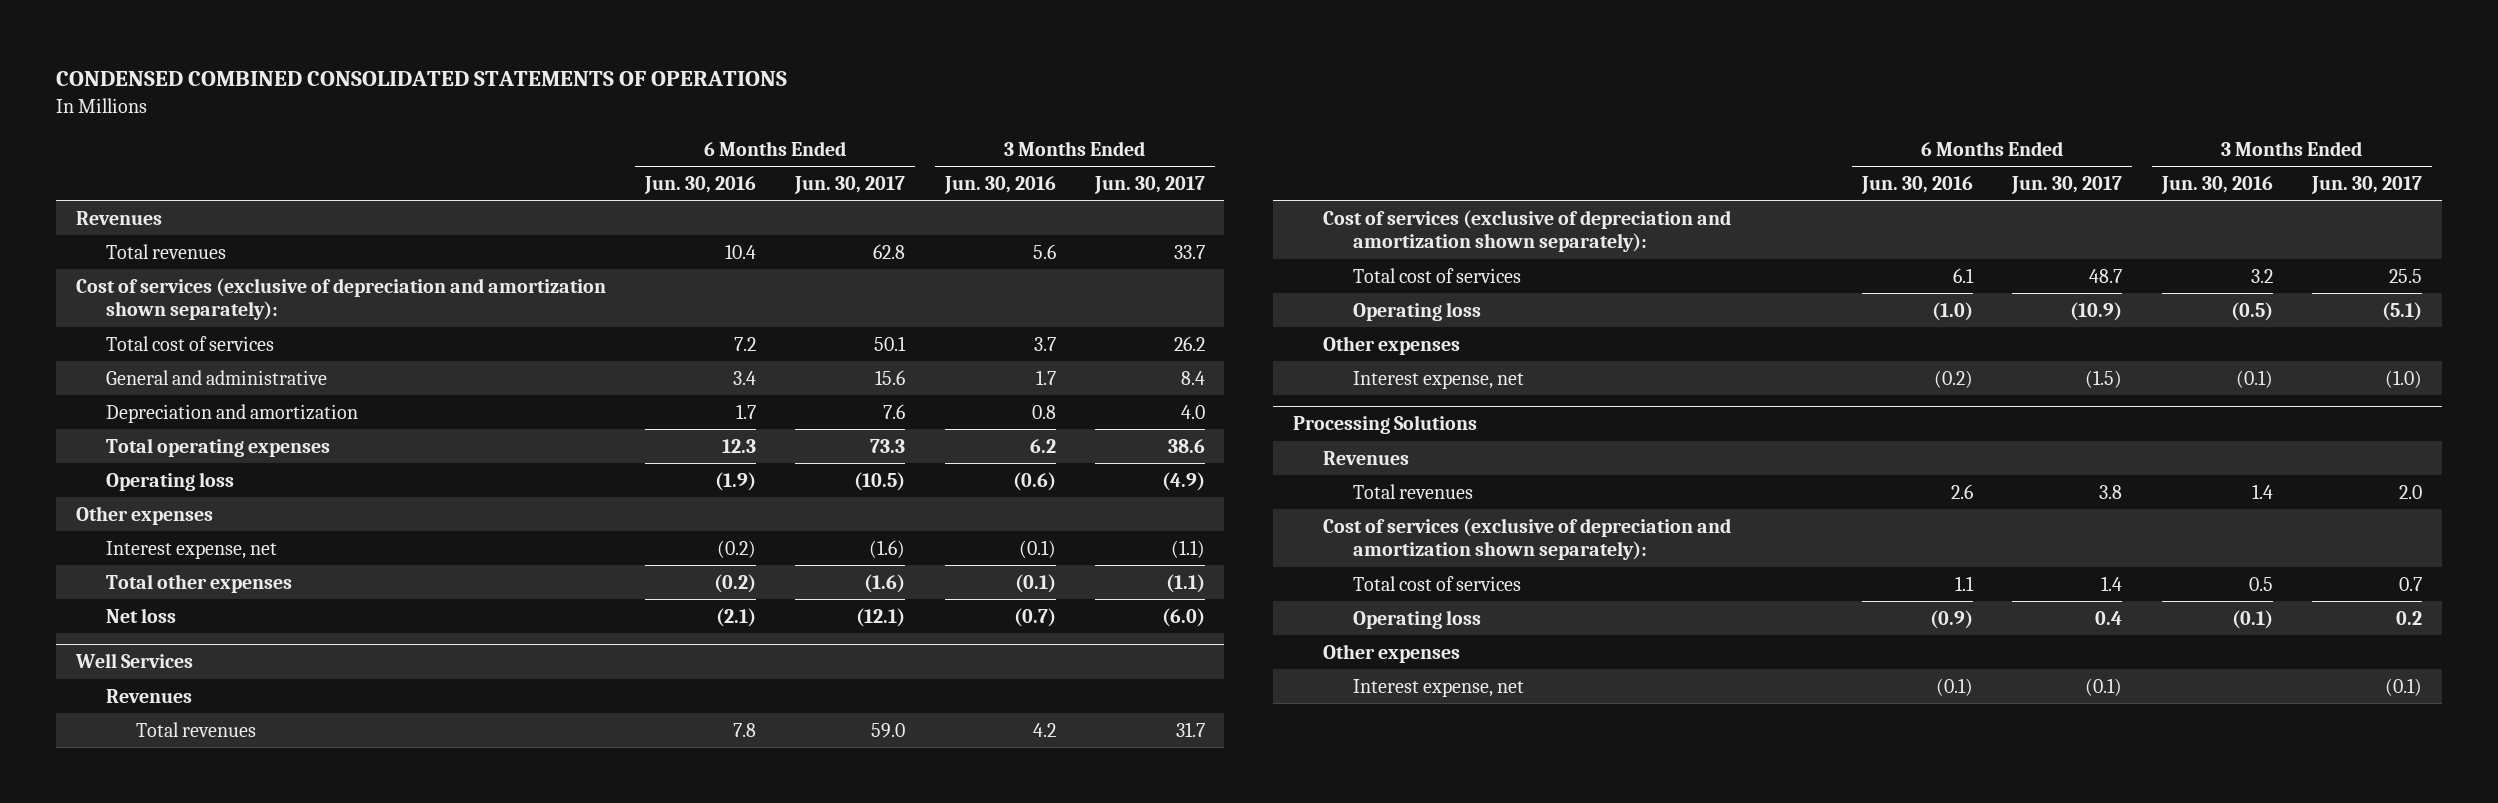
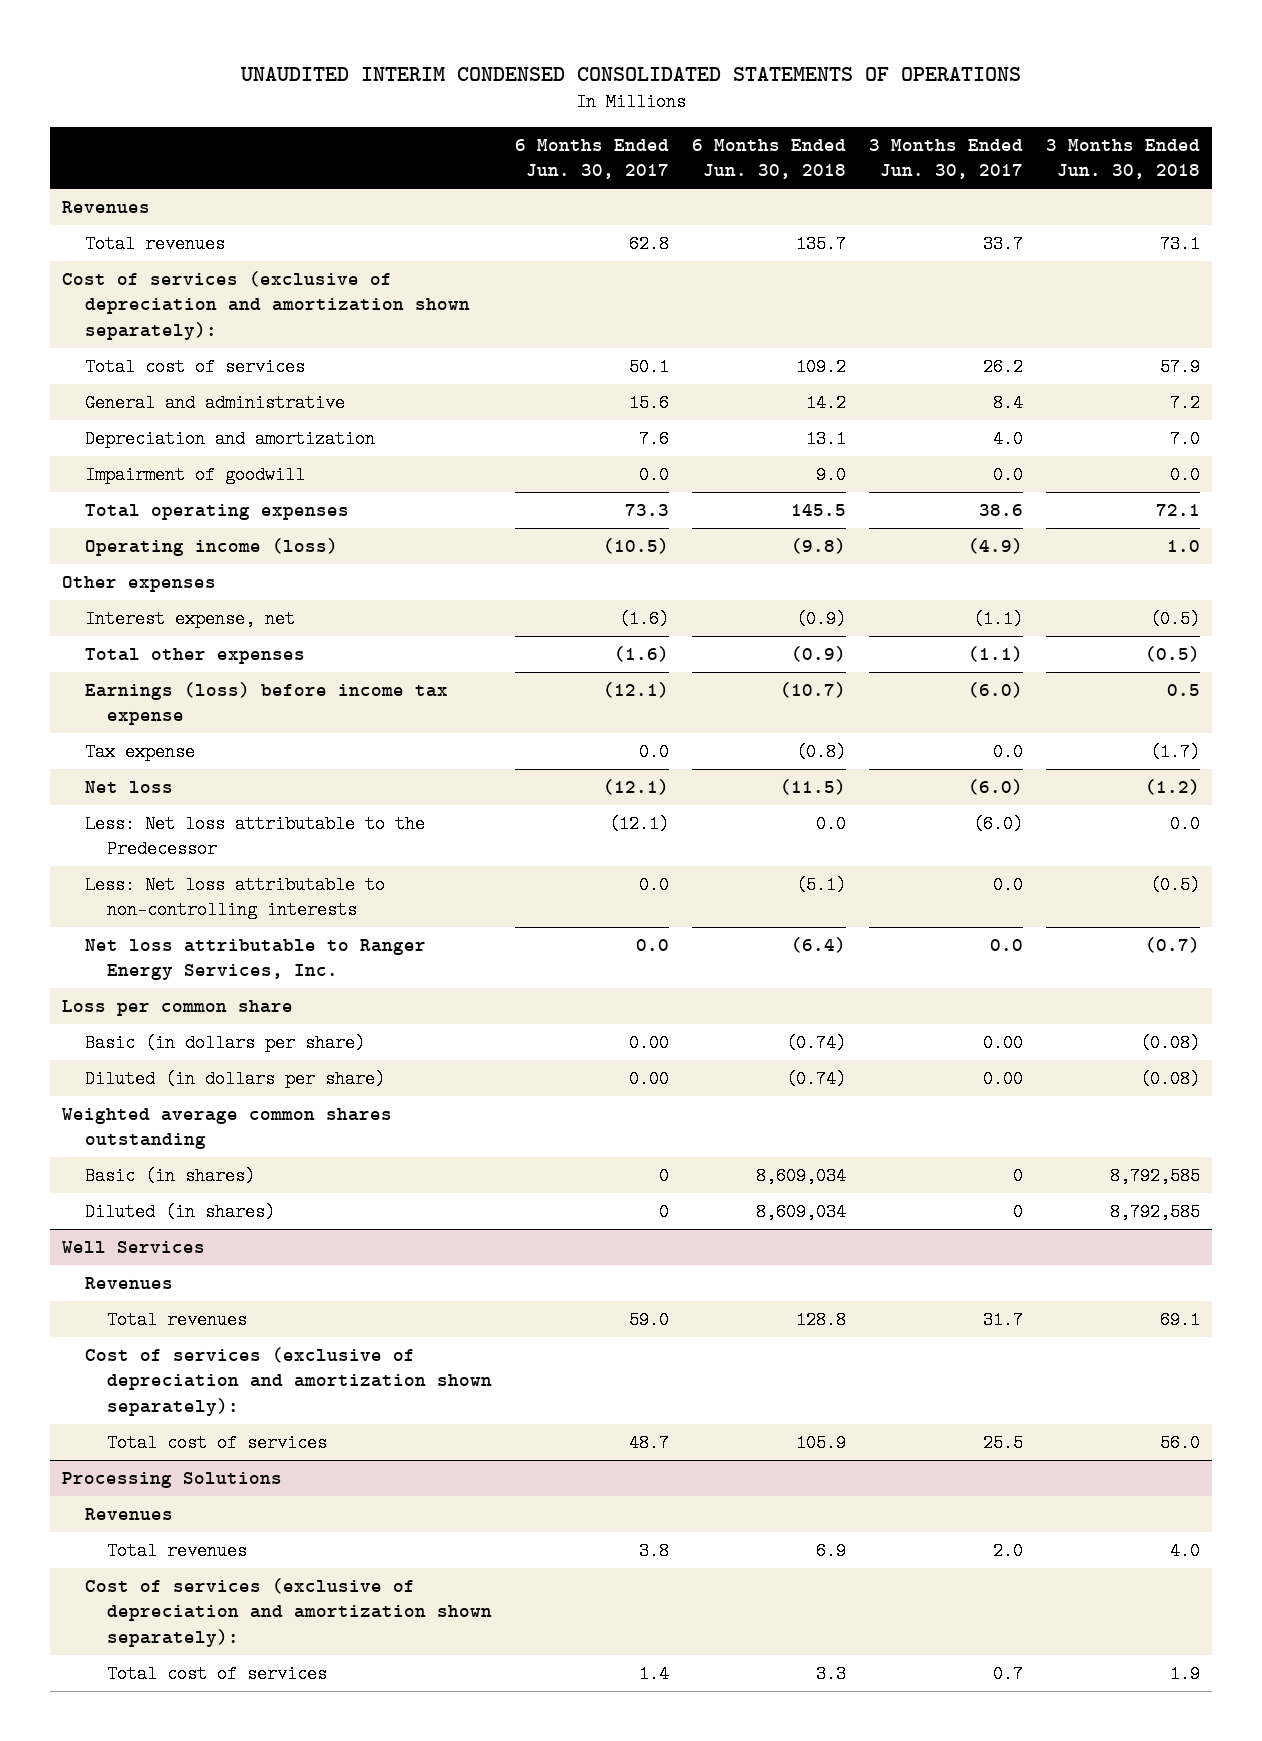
- CONDENSED COMBINED CONSOLIDATED STATEMENTS OF OPERATIONS
+ UNAUDITED INTERIM CONDENSED CONSOLIDATED STATEMENTS OF OPERATIONS
- | 6 Months Ended Jun. 30, 2016 | 6 Months Ended Jun. 30, 2017 | 3 Months Ended Jun. 30, 2016 | 3 Months Ended Jun. 30, 2017
+ | 6 Months Ended Jun. 30, 2017 | 6 Months Ended Jun. 30, 2018 | 3 Months Ended Jun. 30, 2017 | 3 Months Ended Jun. 30, 2018
+ Impairment of goodwill | 0.0 | 9.0 | 0.0 | 0.0
- Operating loss | (1.9) | (10.5) | (0.6) | (4.9)
+ Operating income (loss) | (10.5) | (9.8) | (4.9) | 1.0
+ Earnings (loss) before income tax expense | (12.1) | (10.7) | (6.0) | 0.5
+ Tax expense | 0.0 | (0.8) | 0.0 | (1.7)
+ Less: Net loss attributable to the Predecessor | (12.1) | 0.0 | (6.0) | 0.0
+ Less: Net loss attributable to non-controlling interests | 0.0 | (5.1) | 0.0 | (0.5)
+ Net loss attributable to Ranger Energy Services, Inc. | 0.0 | (6.4) | 0.0 | (0.7)
+ Loss per common share
+ Basic (in dollars per share) | 0.00 | (0.74) | 0.00 | (0.08)
+ Diluted (in dollars per share) | 0.00 | (0.74) | 0.00 | (0.08)
+ Weighted average common shares outstanding
+ Basic (in shares) | 0 | 8,609,034 | 0 | 8,792,585
+ Diluted (in shares) | 0 | 8,609,034 | 0 | 8,792,585
@ Well Services
- Operating loss | (1.0) | (10.9) | (0.5) | (5.1)
- Other expenses
- Interest expense, net | (0.2) | (1.5) | (0.1) | (1.0)
@ Processing Solutions
- Operating loss | (0.9) | 0.4 | (0.1) | 0.2
- Other expenses
- Interest expense, net | (0.1) | (0.1) | | (0.1)

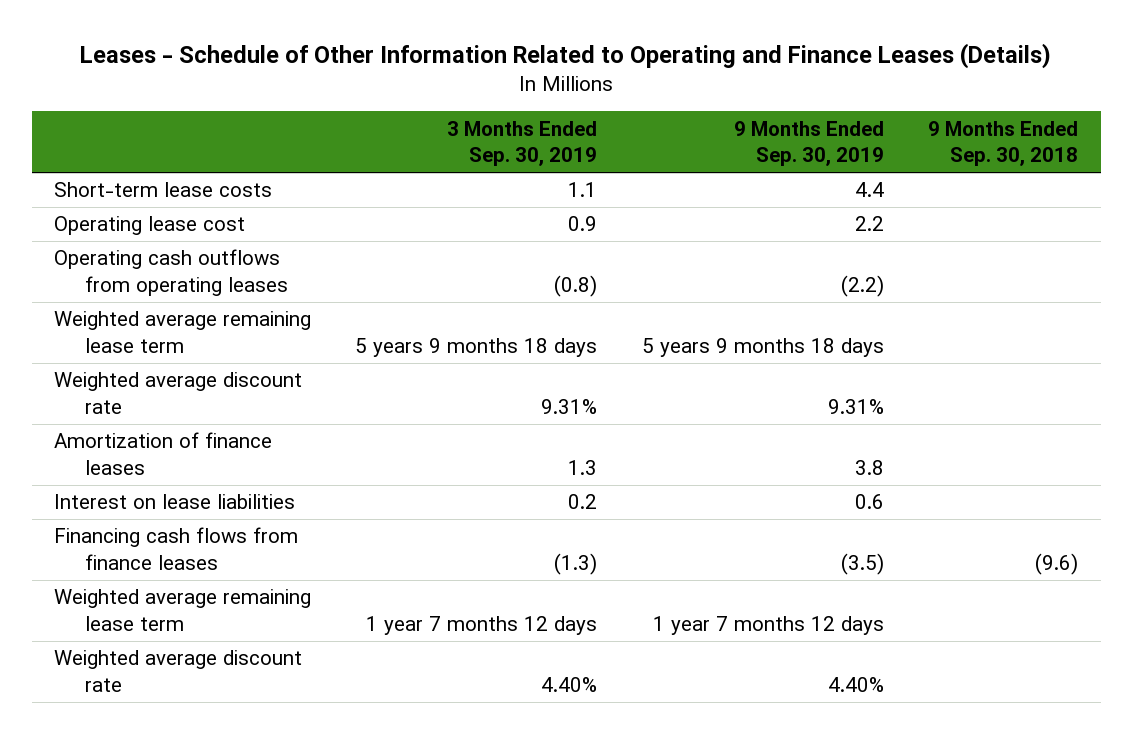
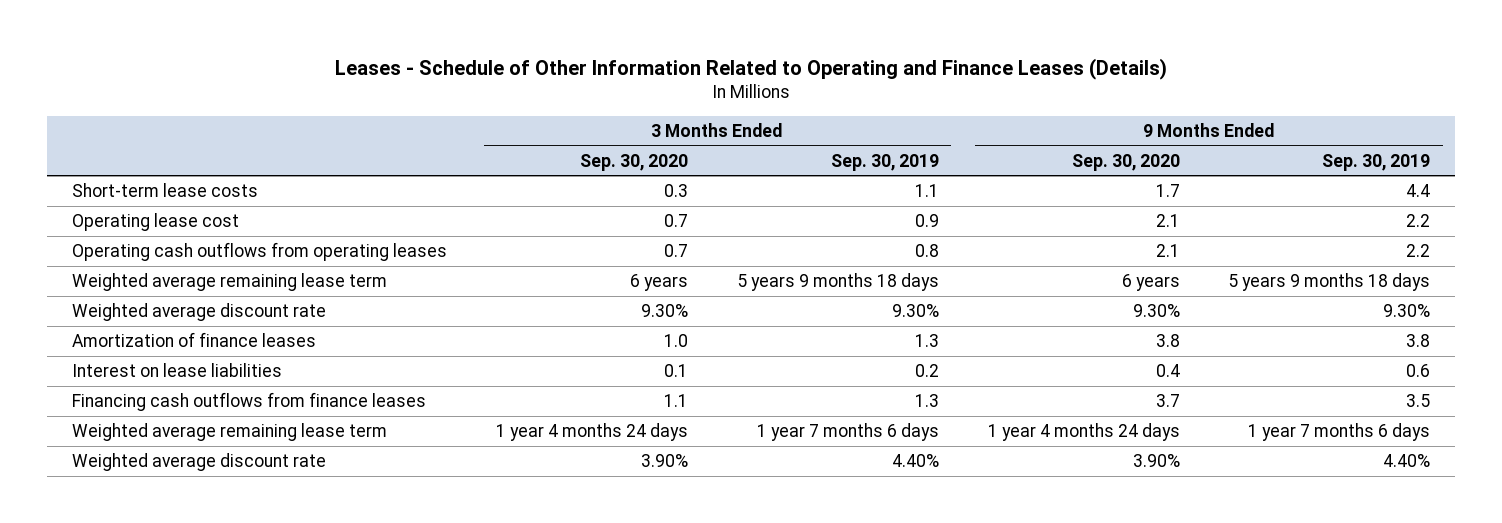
- | 3 Months Ended Sep. 30, 2019 | 9 Months Ended Sep. 30, 2019 | 9 Months Ended Sep. 30, 2018
+ | 3 Months Ended Sep. 30, 2020 | 3 Months Ended Sep. 30, 2019 | 9 Months Ended Sep. 30, 2020 | 9 Months Ended Sep. 30, 2019
- Operating cash outflows from operating leases | (0.8) | (2.2) |
+ Operating cash outflows from operating leases | 0.7 | 0.8 | 2.1 | 2.2
- Weighted average discount rate | 9.31% | 9.31% |
+ Weighted average discount rate | 9.30% | 9.30% | 9.30% | 9.30%
- Financing cash flows from finance leases | (1.3) | (3.5) | (9.6)
- Weighted average remaining lease term | 1 year 7 months 12 days | 1 year 7 months 12 days |
+ Financing cash outflows from finance leases | 1.1 | 1.3 | 3.7 | 3.5
+ Weighted average remaining lease term | 1 year 4 months 24 days | 1 year 7 months 6 days | 1 year 4 months 24 days | 1 year 7 months 6 days

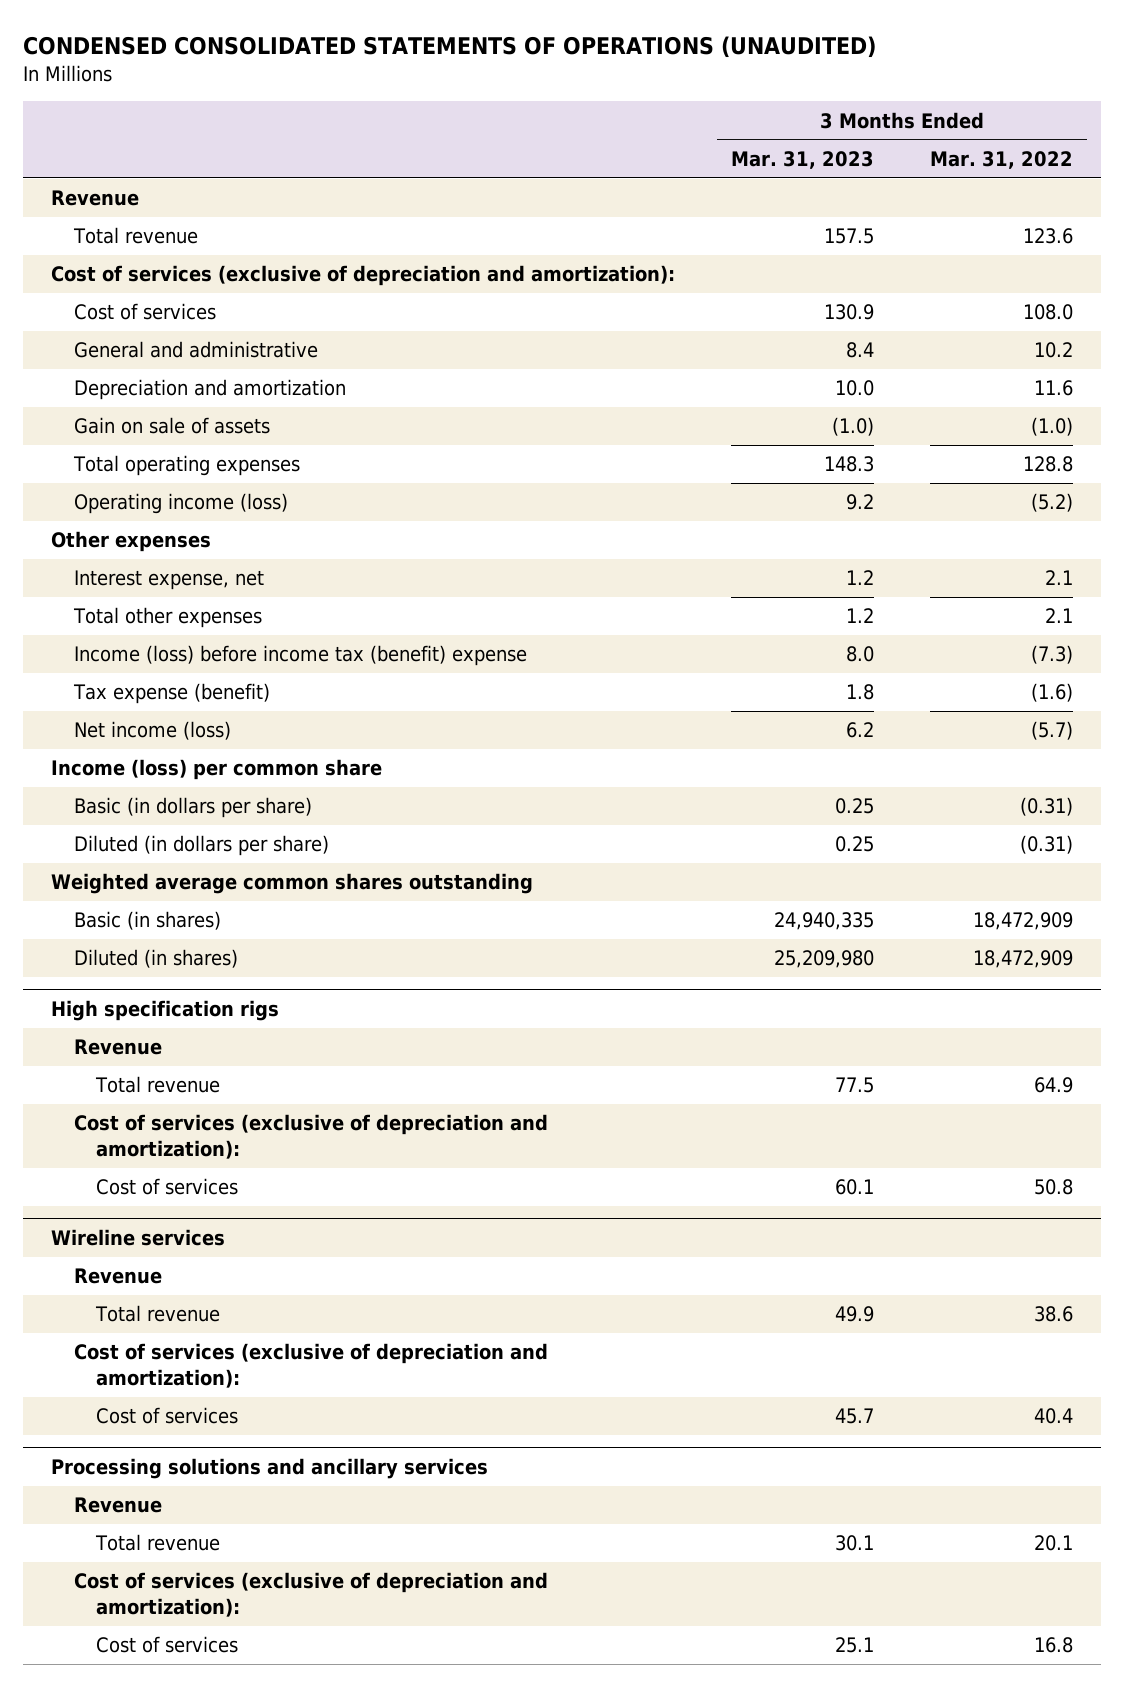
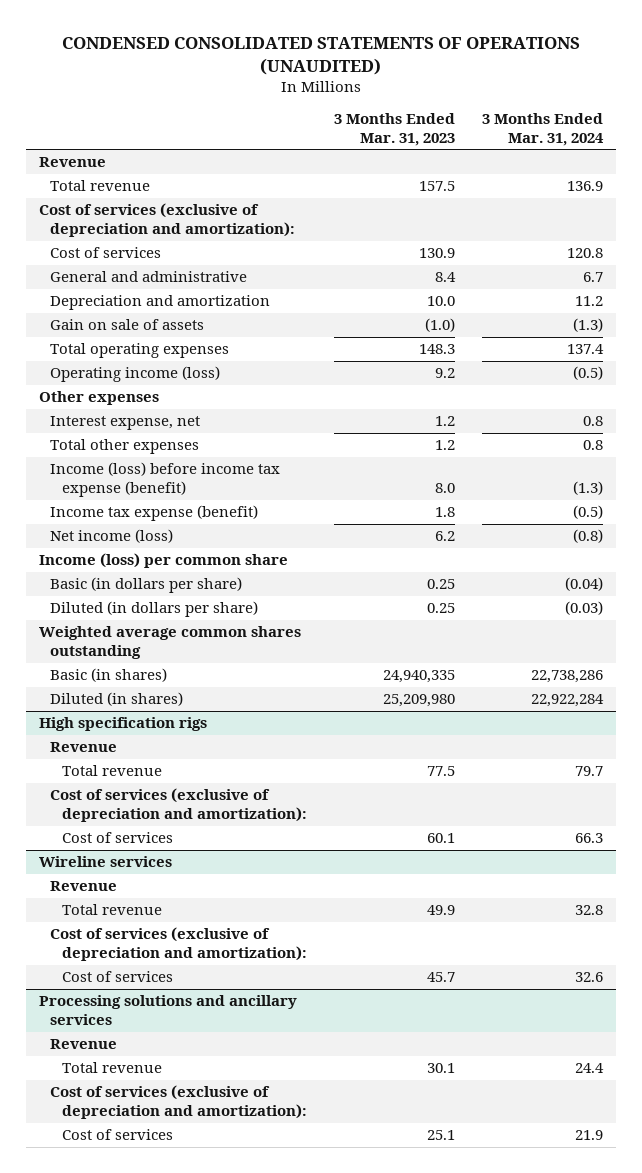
- | 3 Months Ended Mar. 31, 2023 | 3 Months Ended Mar. 31, 2022
+ | 3 Months Ended Mar. 31, 2023 | 3 Months Ended Mar. 31, 2024
- Income (loss) before income tax (benefit) expense | 8.0 | (7.3)
- Tax expense (benefit) | 1.8 | (1.6)
+ Income (loss) before income tax expense (benefit) | 8.0 | (1.3)
+ Income tax expense (benefit) | 1.8 | (0.5)

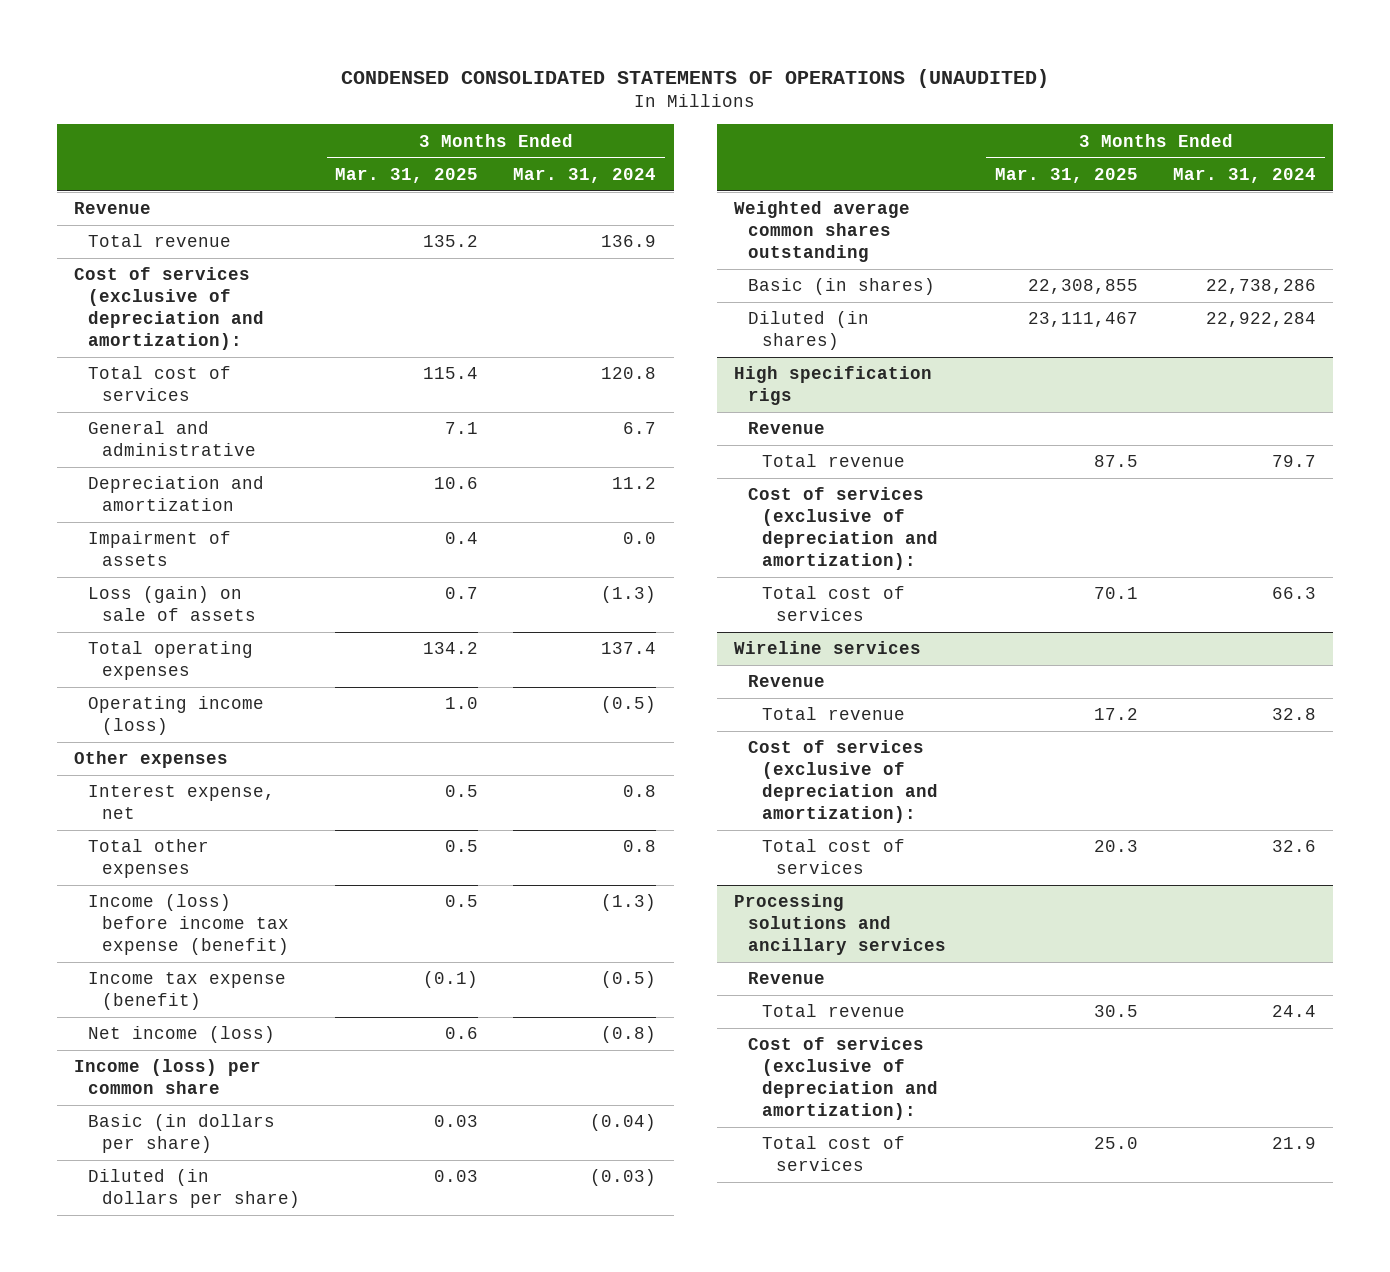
- | 3 Months Ended Mar. 31, 2023 | 3 Months Ended Mar. 31, 2024
+ | 3 Months Ended Mar. 31, 2025 | 3 Months Ended Mar. 31, 2024
- Cost of services | 130.9 | 120.8
+ Total cost of services | 115.4 | 120.8
- Gain on sale of assets | (1.0) | (1.3)
+ Impairment of assets | 0.4 | 0.0
+ Loss (gain) on sale of assets | 0.7 | (1.3)
@ High specification rigs
- Cost of services | 60.1 | 66.3
+ Total cost of services | 70.1 | 66.3
@ Wireline services
- Cost of services | 45.7 | 32.6
+ Total cost of services | 20.3 | 32.6
@ Processing solutions and ancillary services
- Cost of services | 25.1 | 21.9
+ Total cost of services | 25.0 | 21.9

